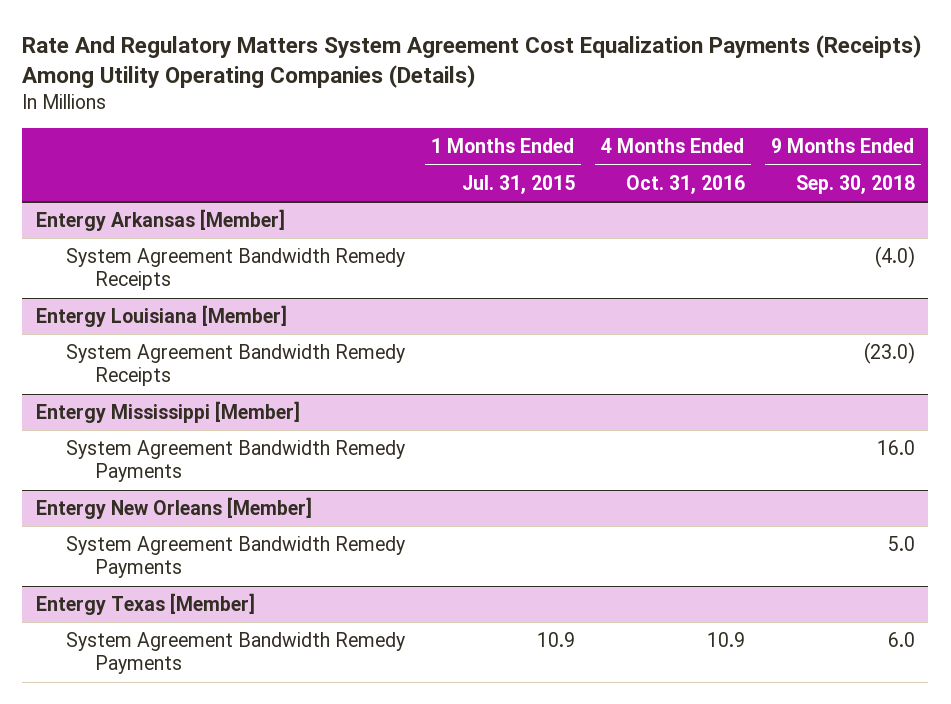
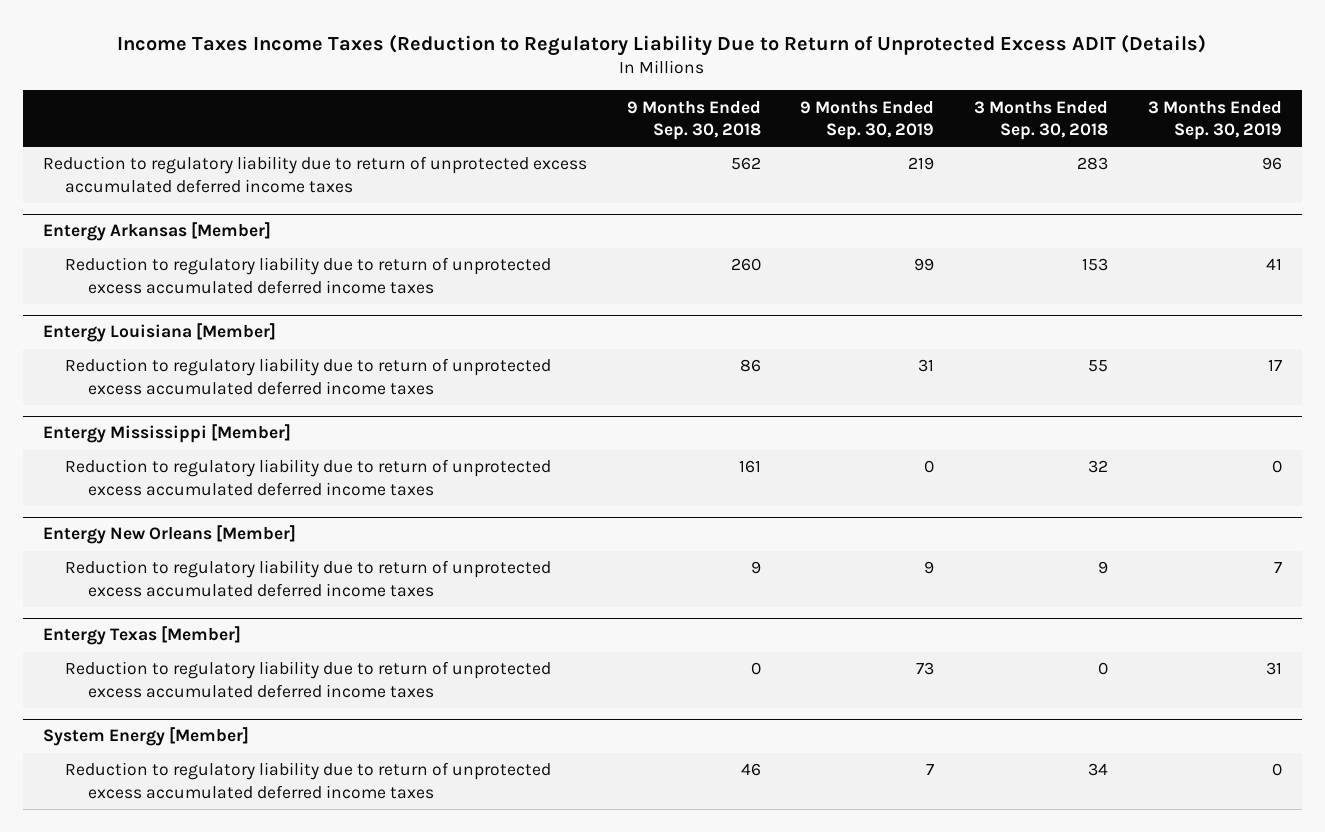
- Rate And Regulatory Matters System Agreement Cost Equalization Payments (Receipts) Among Utility Operating Companies (Details)
+ Income Taxes Income Taxes (Reduction to Regulatory Liability Due to Return of Unprotected Excess ADIT (Details)
- | 1 Months Ended Jul. 31, 2015 | 4 Months Ended Oct. 31, 2016 | 9 Months Ended Sep. 30, 2018
+ | 9 Months Ended Sep. 30, 2018 | 9 Months Ended Sep. 30, 2019 | 3 Months Ended Sep. 30, 2018 | 3 Months Ended Sep. 30, 2019
+ Reduction to regulatory liability due to return of unprotected excess accumulated deferred income taxes | 562 | 219 | 283 | 96
@ Entergy Arkansas [Member]
- System Agreement Bandwidth Remedy Receipts | | | (4.0)
+ Reduction to regulatory liability due to return of unprotected excess accumulated deferred income taxes | 260 | 99 | 153 | 41
@ Entergy Louisiana [Member]
- System Agreement Bandwidth Remedy Receipts | | | (23.0)
+ Reduction to regulatory liability due to return of unprotected excess accumulated deferred income taxes | 86 | 31 | 55 | 17
@ Entergy Mississippi [Member]
- System Agreement Bandwidth Remedy Payments | | | 16.0
+ Reduction to regulatory liability due to return of unprotected excess accumulated deferred income taxes | 161 | 0 | 32 | 0
@ Entergy New Orleans [Member]
- System Agreement Bandwidth Remedy Payments | | | 5.0
+ Reduction to regulatory liability due to return of unprotected excess accumulated deferred income taxes | 9 | 9 | 9 | 7
@ Entergy Texas [Member]
- System Agreement Bandwidth Remedy Payments | 10.9 | 10.9 | 6.0
+ Reduction to regulatory liability due to return of unprotected excess accumulated deferred income taxes | 0 | 73 | 0 | 31
+ System Energy [Member]
+ Reduction to regulatory liability due to return of unprotected excess accumulated deferred income taxes | 46 | 7 | 34 | 0

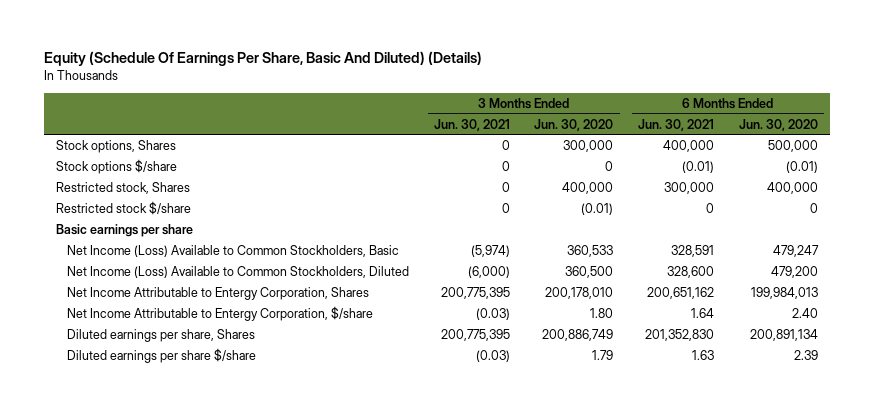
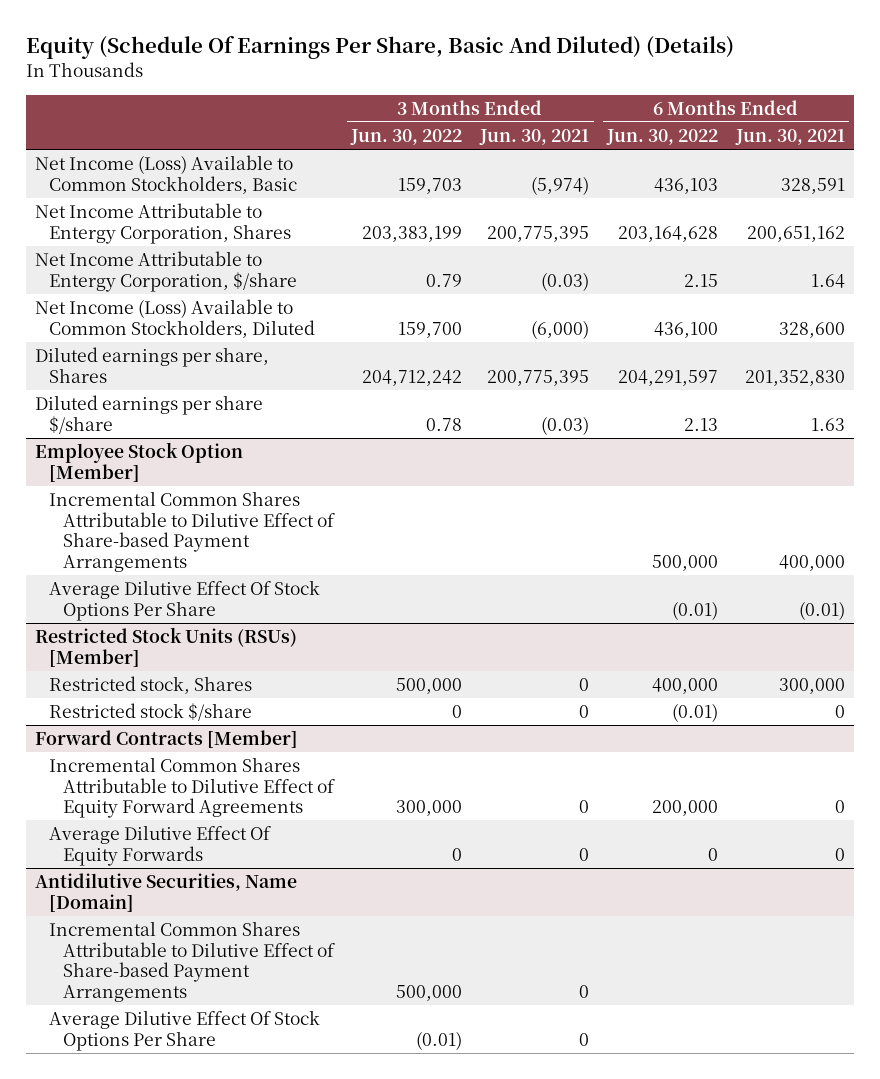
- | 3 Months Ended Jun. 30, 2021 | 3 Months Ended Jun. 30, 2020 | 6 Months Ended Jun. 30, 2021 | 6 Months Ended Jun. 30, 2020
+ | 3 Months Ended Jun. 30, 2022 | 3 Months Ended Jun. 30, 2021 | 6 Months Ended Jun. 30, 2022 | 6 Months Ended Jun. 30, 2021
- Stock options, Shares | 0 | 300,000 | 400,000 | 500,000
- Stock options $/share | 0 | 0 | (0.01) | (0.01)
- Restricted stock, Shares | 0 | 400,000 | 300,000 | 400,000
- Restricted stock $/share | 0 | (0.01) | 0 | 0
- Basic earnings per share
moved down: Net Income (Loss) Available to Common Stockholders, Diluted | 159,700 | (6,000) | 436,100 | 328,600
+ Employee Stock Option [Member]
+ Incremental Common Shares Attributable to Dilutive Effect of Share-based Payment Arrangements | | | 500,000 | 400,000
+ Average Dilutive Effect Of Stock Options Per Share | | | (0.01) | (0.01)
+ Restricted Stock Units (RSUs) [Member]
+ Restricted stock, Shares | 500,000 | 0 | 400,000 | 300,000
+ Restricted stock $/share | 0 | 0 | (0.01) | 0
+ Forward Contracts [Member]
+ Incremental Common Shares Attributable to Dilutive Effect of Equity Forward Agreements | 300,000 | 0 | 200,000 | 0
+ Average Dilutive Effect Of Equity Forwards | 0 | 0 | 0 | 0
+ Antidilutive Securities, Name [Domain]
+ Incremental Common Shares Attributable to Dilutive Effect of Share-based Payment Arrangements | 500,000 | 0 | |
+ Average Dilutive Effect Of Stock Options Per Share | (0.01) | 0 | |

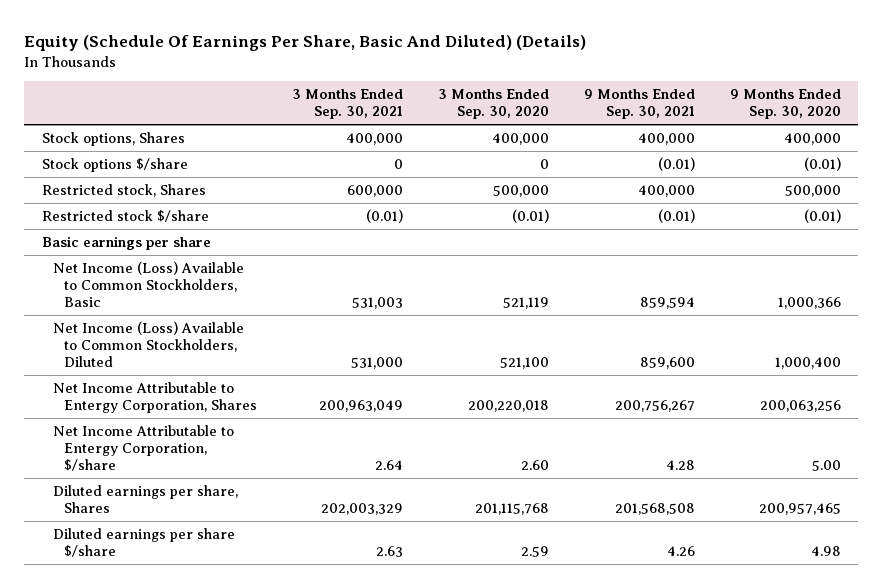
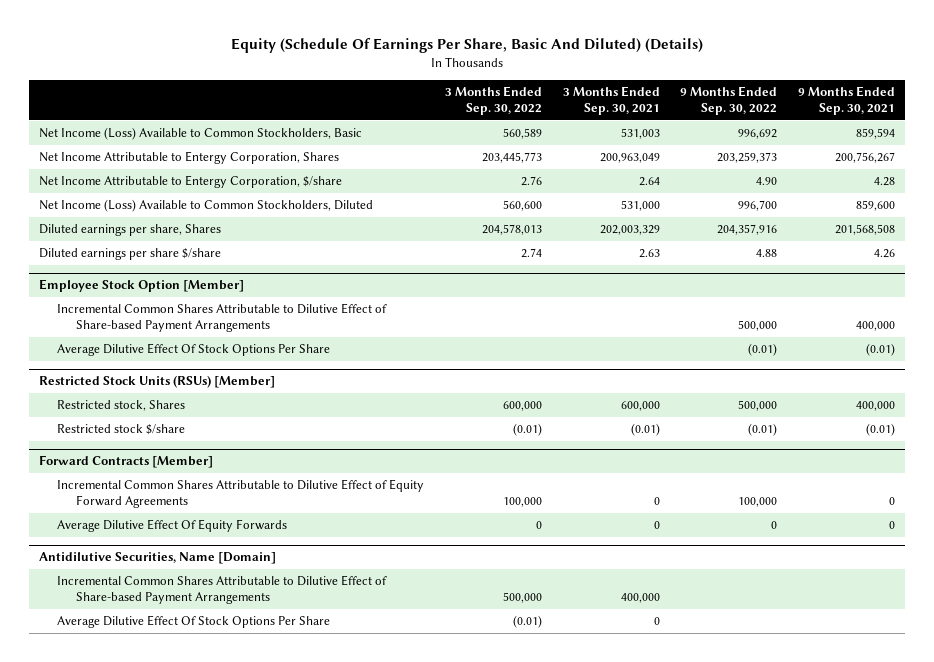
- | 3 Months Ended Sep. 30, 2021 | 3 Months Ended Sep. 30, 2020 | 9 Months Ended Sep. 30, 2021 | 9 Months Ended Sep. 30, 2020
+ | 3 Months Ended Sep. 30, 2022 | 3 Months Ended Sep. 30, 2021 | 9 Months Ended Sep. 30, 2022 | 9 Months Ended Sep. 30, 2021
- Stock options, Shares | 400,000 | 400,000 | 400,000 | 400,000
- Stock options $/share | 0 | 0 | (0.01) | (0.01)
- Restricted stock, Shares | 600,000 | 500,000 | 400,000 | 500,000
- Restricted stock $/share | (0.01) | (0.01) | (0.01) | (0.01)
- Basic earnings per share
moved down: Net Income (Loss) Available to Common Stockholders, Diluted | 560,600 | 531,000 | 996,700 | 859,600
+ Employee Stock Option [Member]
+ Incremental Common Shares Attributable to Dilutive Effect of Share-based Payment Arrangements | | | 500,000 | 400,000
+ Average Dilutive Effect Of Stock Options Per Share | | | (0.01) | (0.01)
+ Restricted Stock Units (RSUs) [Member]
+ Restricted stock, Shares | 600,000 | 600,000 | 500,000 | 400,000
+ Restricted stock $/share | (0.01) | (0.01) | (0.01) | (0.01)
+ Forward Contracts [Member]
+ Incremental Common Shares Attributable to Dilutive Effect of Equity Forward Agreements | 100,000 | 0 | 100,000 | 0
+ Average Dilutive Effect Of Equity Forwards | 0 | 0 | 0 | 0
+ Antidilutive Securities, Name [Domain]
+ Incremental Common Shares Attributable to Dilutive Effect of Share-based Payment Arrangements | 500,000 | 400,000 | |
+ Average Dilutive Effect Of Stock Options Per Share | (0.01) | 0 | |

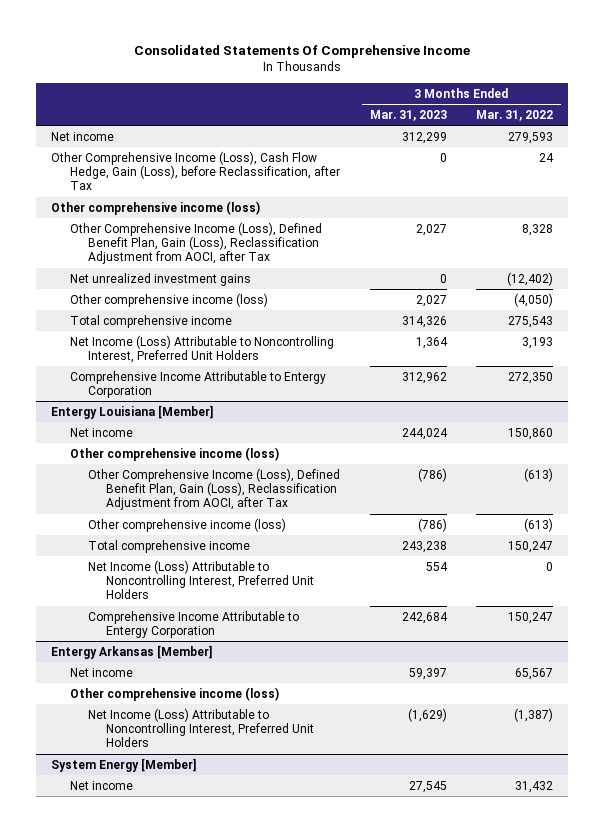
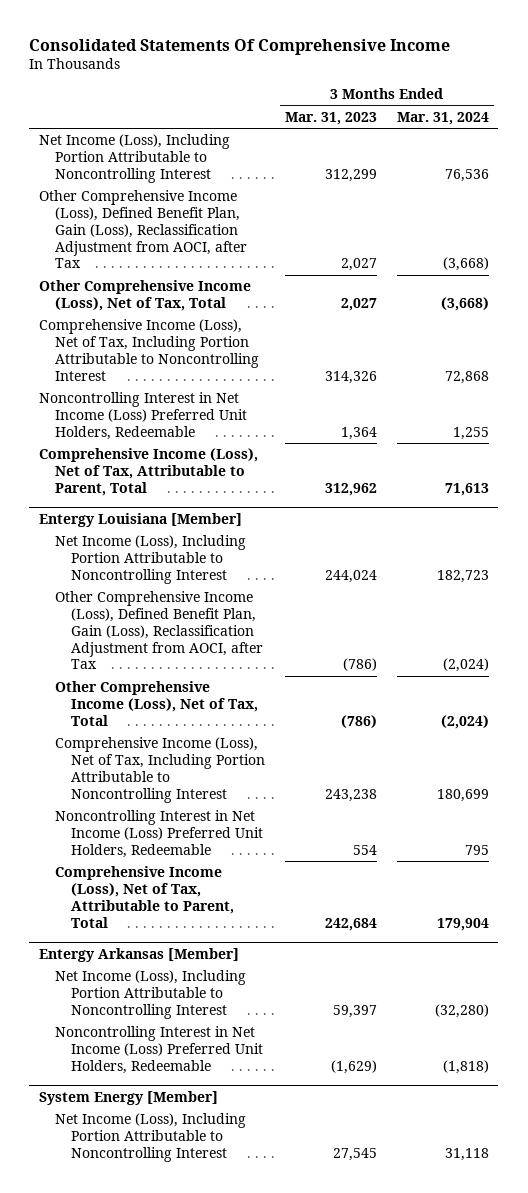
- | 3 Months Ended Mar. 31, 2023 | 3 Months Ended Mar. 31, 2022
+ | 3 Months Ended Mar. 31, 2023 | 3 Months Ended Mar. 31, 2024
- Net income | 312,299 | 279,593
- Other Comprehensive Income (Loss), Cash Flow Hedge, Gain (Loss), before Reclassification, after Tax | 0 | 24
- Other comprehensive income (loss)
+ Net Income (Loss), Including Portion Attributable to Noncontrolling Interest | 312,299 | 76,536
- Net unrealized investment gains | 0 | (12,402)
- Other comprehensive income (loss) | 2,027 | (4,050)
- Total comprehensive income | 314,326 | 275,543
- Net Income (Loss) Attributable to Noncontrolling Interest, Preferred Unit Holders | 1,364 | 3,193
- Comprehensive Income Attributable to Entergy Corporation | 312,962 | 272,350
+ Other Comprehensive Income (Loss), Net of Tax, Total | 2,027 | (3,668)
+ Comprehensive Income (Loss), Net of Tax, Including Portion Attributable to Noncontrolling Interest | 314,326 | 72,868
+ Noncontrolling Interest in Net Income (Loss) Preferred Unit Holders, Redeemable | 1,364 | 1,255
+ Comprehensive Income (Loss), Net of Tax, Attributable to Parent, Total | 312,962 | 71,613
@ Entergy Louisiana [Member]
- Net income | 244,024 | 150,860
- Other comprehensive income (loss)
+ Net Income (Loss), Including Portion Attributable to Noncontrolling Interest | 244,024 | 182,723
- Other comprehensive income (loss) | (786) | (613)
- Total comprehensive income | 243,238 | 150,247
- Net Income (Loss) Attributable to Noncontrolling Interest, Preferred Unit Holders | 554 | 0
- Comprehensive Income Attributable to Entergy Corporation | 242,684 | 150,247
+ Other Comprehensive Income (Loss), Net of Tax, Total | (786) | (2,024)
+ Comprehensive Income (Loss), Net of Tax, Including Portion Attributable to Noncontrolling Interest | 243,238 | 180,699
+ Noncontrolling Interest in Net Income (Loss) Preferred Unit Holders, Redeemable | 554 | 795
+ Comprehensive Income (Loss), Net of Tax, Attributable to Parent, Total | 242,684 | 179,904
@ Entergy Arkansas [Member]
- Net income | 59,397 | 65,567
- Other comprehensive income (loss)
- Net Income (Loss) Attributable to Noncontrolling Interest, Preferred Unit Holders | (1,629) | (1,387)
+ Net Income (Loss), Including Portion Attributable to Noncontrolling Interest | 59,397 | (32,280)
+ Noncontrolling Interest in Net Income (Loss) Preferred Unit Holders, Redeemable | (1,629) | (1,818)
@ System Energy [Member]
- Net income | 27,545 | 31,432
+ Net Income (Loss), Including Portion Attributable to Noncontrolling Interest | 27,545 | 31,118

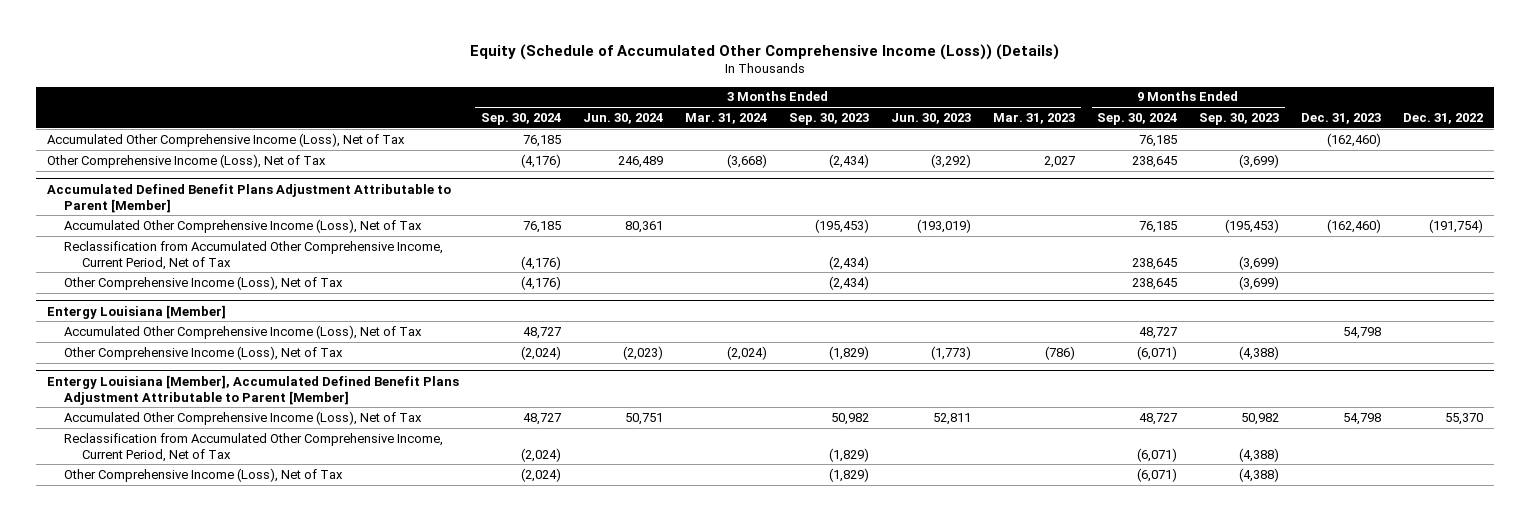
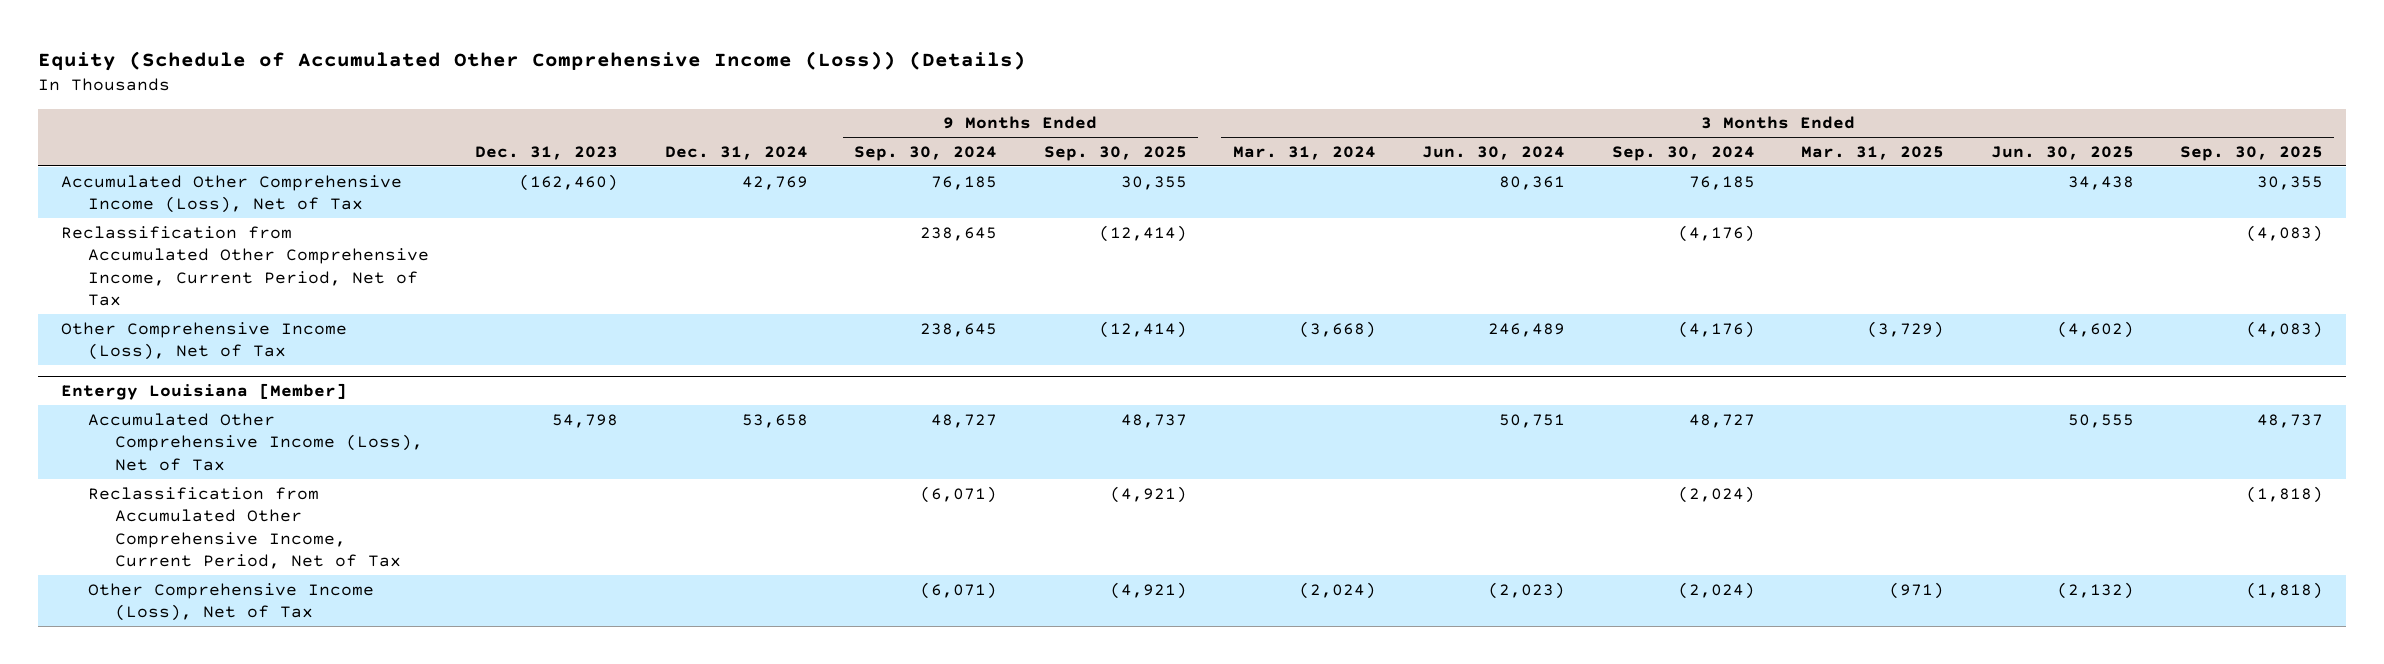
- | 3 Months Ended Sep. 30, 2024 | 3 Months Ended Jun. 30, 2024 | 3 Months Ended Mar. 31, 2024 | 3 Months Ended Sep. 30, 2023 | 3 Months Ended Jun. 30, 2023 | 3 Months Ended Mar. 31, 2023 | 9 Months Ended Sep. 30, 2024 | 9 Months Ended Sep. 30, 2023 | Dec. 31, 2023 | Dec. 31, 2022
+ | Dec. 31, 2023 | Dec. 31, 2024 | 9 Months Ended Sep. 30, 2024 | 9 Months Ended Sep. 30, 2025 | 3 Months Ended Mar. 31, 2024 | 3 Months Ended Jun. 30, 2024 | 3 Months Ended Sep. 30, 2024 | 3 Months Ended Mar. 31, 2025 | 3 Months Ended Jun. 30, 2025 | 3 Months Ended Sep. 30, 2025
- Accumulated Other Comprehensive Income (Loss), Net of Tax | 76,185 | | | | | | 76,185 | | (162,460) |
- Accumulated Defined Benefit Plans Adjustment Attributable to Parent [Member]
- Other Comprehensive Income (Loss), Net of Tax | (4,176) | | | (2,434) | | | 238,645 | (3,699) | |
moved down: Other Comprehensive Income (Loss), Net of Tax | | | 238,645 | (12,414) | (3,668) | 246,489 | (4,176) | (3,729) | (4,602) | (4,083)
@ Entergy Louisiana [Member]
- Accumulated Other Comprehensive Income (Loss), Net of Tax | 48,727 | | | | | | 48,727 | | 54,798 |
- Entergy Louisiana [Member], Accumulated Defined Benefit Plans Adjustment Attributable to Parent [Member]
- Other Comprehensive Income (Loss), Net of Tax | (2,024) | | | (1,829) | | | (6,071) | (4,388) | |
@ Entergy Louisiana [Member]
moved down: Other Comprehensive Income (Loss), Net of Tax | | | (6,071) | (4,921) | (2,024) | (2,023) | (2,024) | (971) | (2,132) | (1,818)

